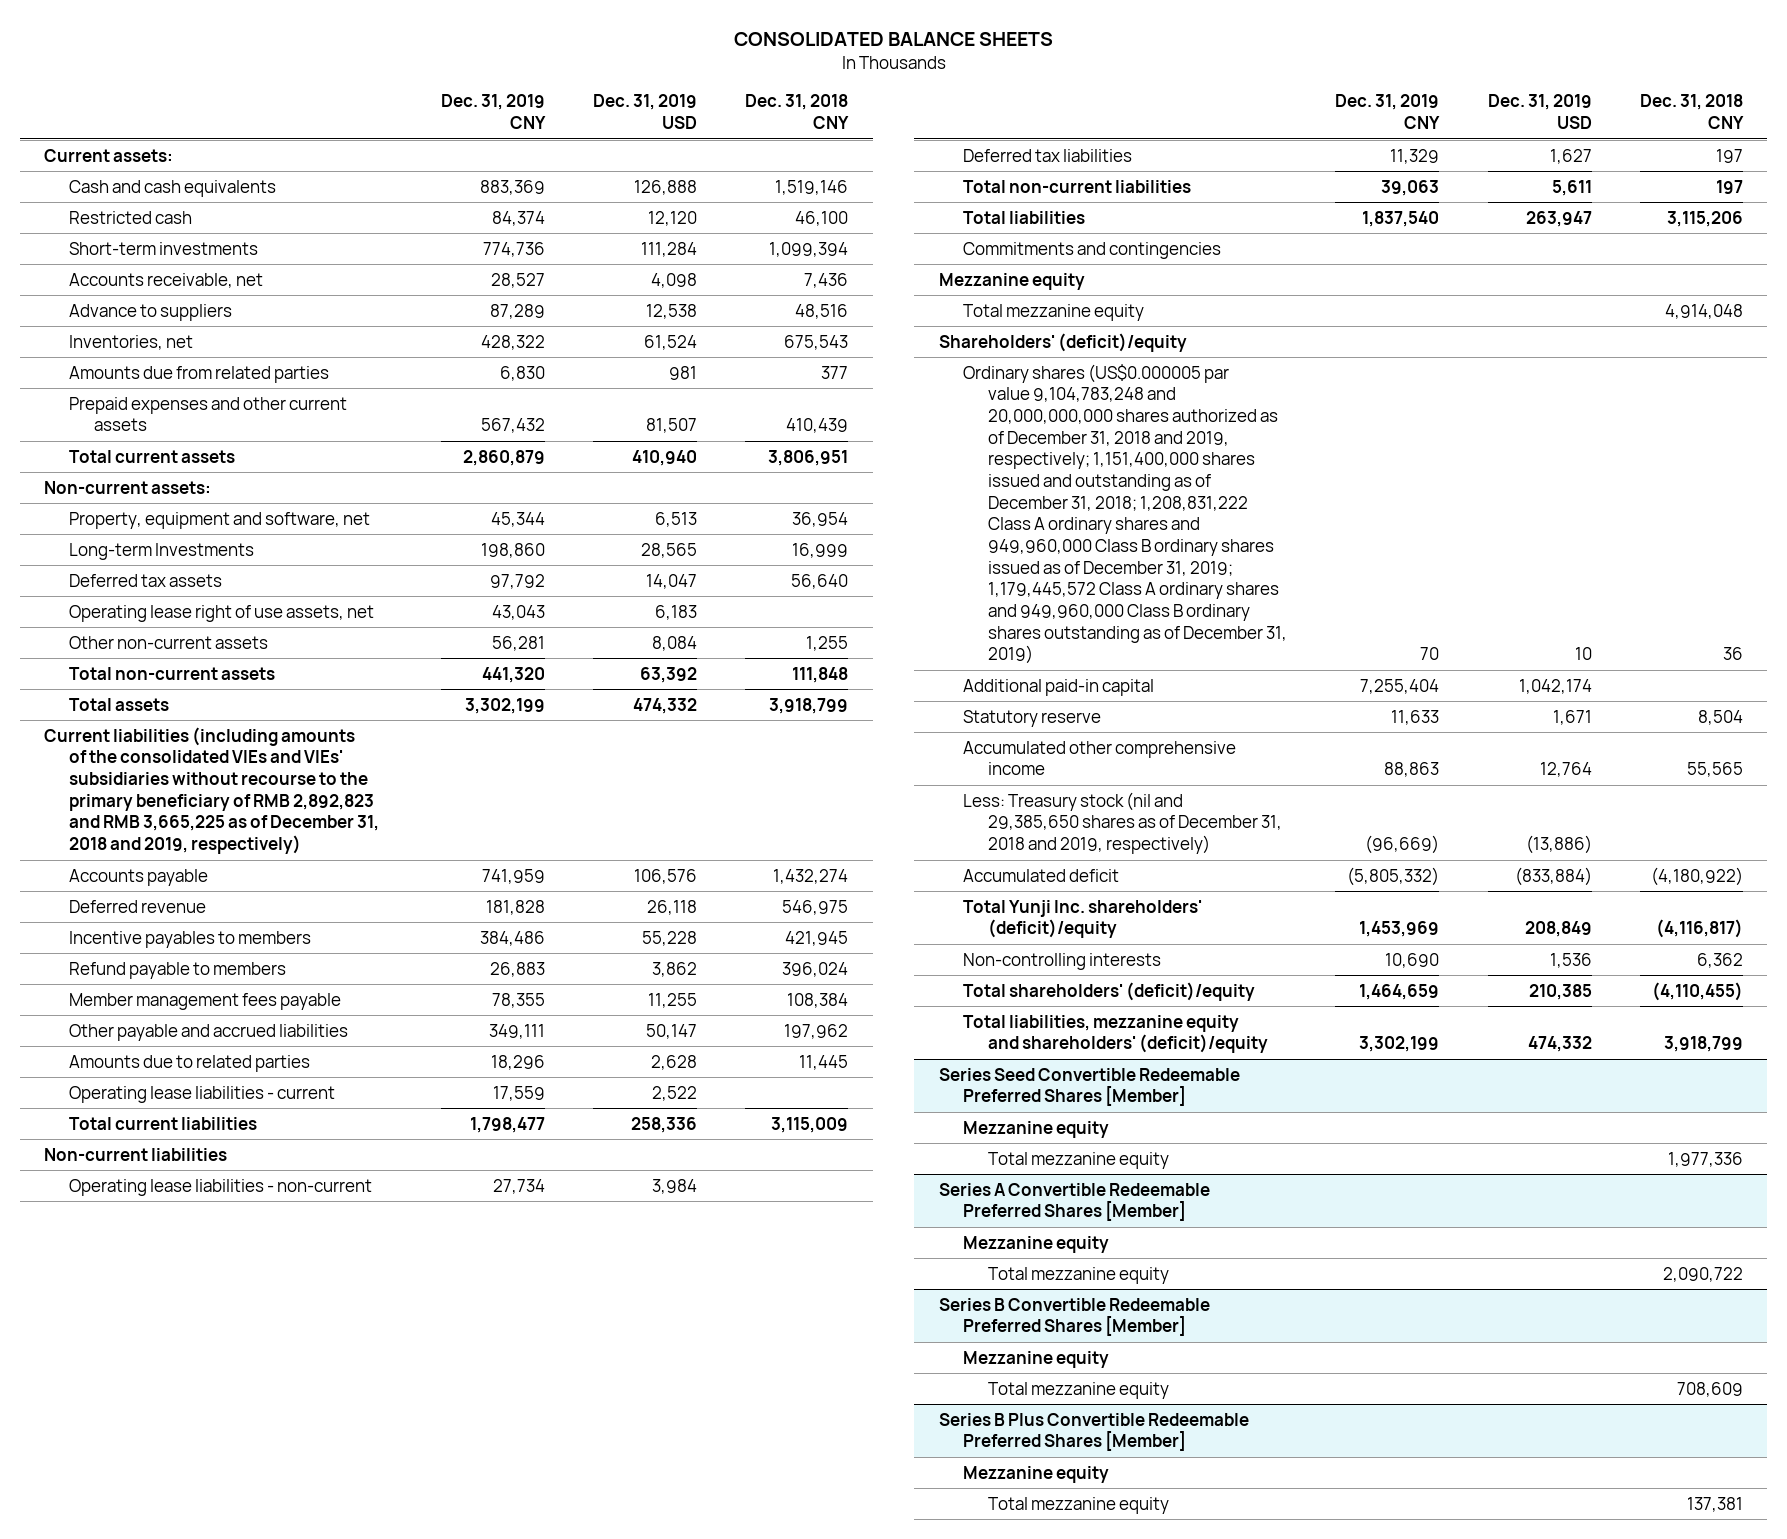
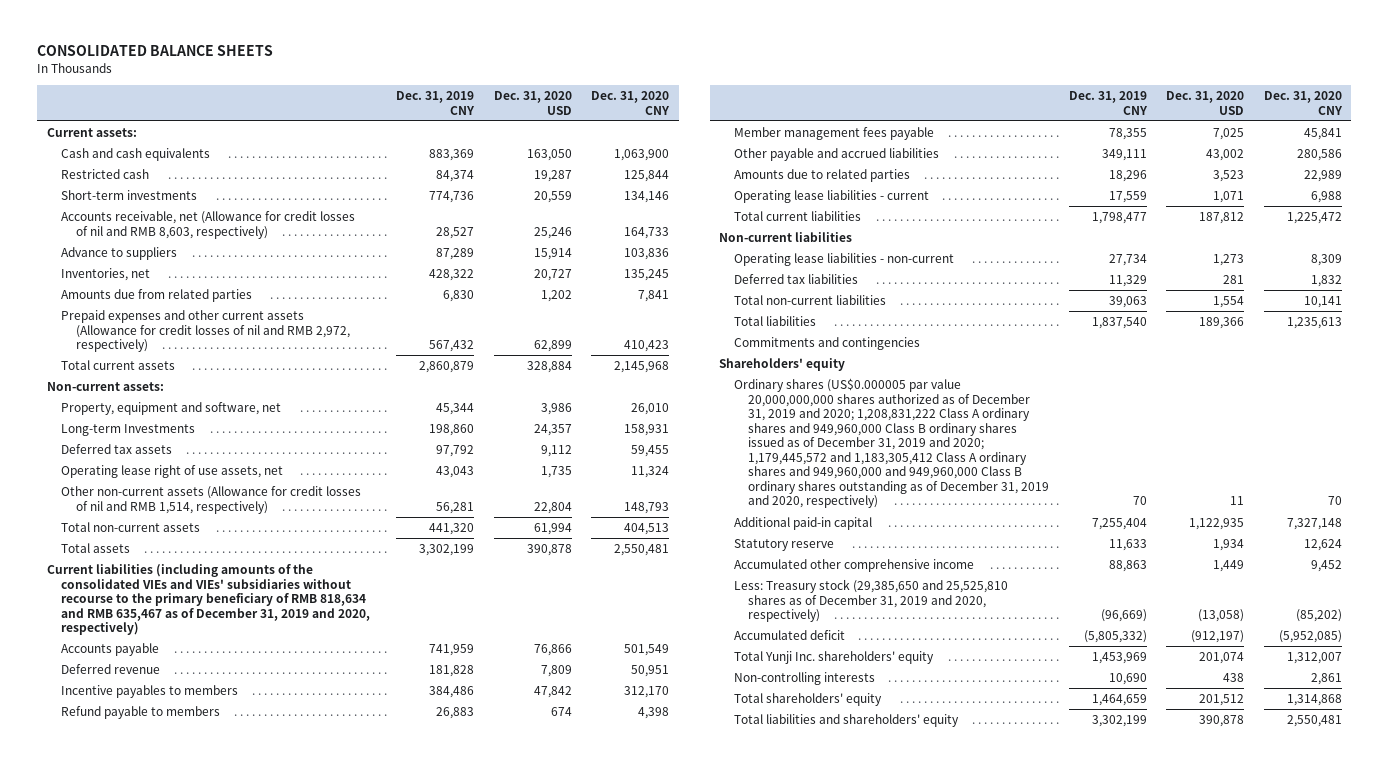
- | Dec. 31, 2019 CNY | Dec. 31, 2019 USD | Dec. 31, 2018 CNY
+ | Dec. 31, 2019 CNY | Dec. 31, 2020 USD | Dec. 31, 2020 CNY
- Accounts receivable, net | 28,527 | 4,098 | 7,436
+ Accounts receivable, net (Allowance for credit losses of nil and RMB 8,603, respectively) | 28,527 | 25,246 | 164,733
- Prepaid expenses and other current assets | 567,432 | 81,507 | 410,439
+ Prepaid expenses and other current assets (Allowance for credit losses of nil and RMB 2,972, respectively) | 567,432 | 62,899 | 410,423
- Other non-current assets | 56,281 | 8,084 | 1,255
+ Other non-current assets (Allowance for credit losses of nil and RMB 1,514, respectively) | 56,281 | 22,804 | 148,793
- Current liabilities (including amounts of the consolidated VIEs and VIEs' subsidiaries without recourse to the primary beneficiary of RMB 2,892,823 and RMB 3,665,225 as of December 31, 2018 and 2019, respectively)
+ Current liabilities (including amounts of the consolidated VIEs and VIEs' subsidiaries without recourse to the primary beneficiary of RMB 818,634 and RMB 635,467 as of December 31, 2019 and 2020, respectively)
- Mezzanine equity
- Total mezzanine equity | | | 4,914,048
- Shareholders' (deficit)/equity
- Ordinary shares (US$0.000005 par value 9,104,783,248 and 20,000,000,000 shares authorized as of December 31, 2018 and 2019, respectively; 1,151,400,000 shares issued and outstanding as of December 31, 2018; 1,208,831,222 Class A ordinary shares and 949,960,000 Class B ordinary shares issued as of December 31, 2019; 1,179,445,572 Class A ordinary shares and 949,960,000 Class B ordinary shares outstanding as of December 31, 2019) | 70 | 10 | 36
+ Shareholders' equity
+ Ordinary shares (US$0.000005 par value 20,000,000,000 shares authorized as of December 31, 2019 and 2020; 1,208,831,222 Class A ordinary shares and 949,960,000 Class B ordinary shares issued as of December 31, 2019 and 2020; 1,179,445,572 and 1,183,305,412 Class A ordinary shares and 949,960,000 and 949,960,000 Class B ordinary shares outstanding as of December 31, 2019 and 2020, respectively) | 70 | 11 | 70
- Less: Treasury stock (nil and 29,385,650 shares as of December 31, 2018 and 2019, respectively) | (96,669) | (13,886) |
+ Less: Treasury stock (29,385,650 and 25,525,810 shares as of December 31, 2019 and 2020, respectively) | (96,669) | (13,058) | (85,202)
- Total Yunji Inc. shareholders' (deficit)/equity | 1,453,969 | 208,849 | (4,116,817)
+ Total Yunji Inc. shareholders' equity | 1,453,969 | 201,074 | 1,312,007
- Total shareholders' (deficit)/equity | 1,464,659 | 210,385 | (4,110,455)
- Total liabilities, mezzanine equity and shareholders' (deficit)/equity | 3,302,199 | 474,332 | 3,918,799
- Series Seed Convertible Redeemable Preferred Shares [Member]
- Mezzanine equity
- Total mezzanine equity | | | 1,977,336
- Series A Convertible Redeemable Preferred Shares [Member]
- Mezzanine equity
- Total mezzanine equity | | | 2,090,722
- Series B Convertible Redeemable Preferred Shares [Member]
- Mezzanine equity
- Total mezzanine equity | | | 708,609
- Series B Plus Convertible Redeemable Preferred Shares [Member]
- Mezzanine equity
- Total mezzanine equity | | | 137,381
+ Total shareholders' equity | 1,464,659 | 201,512 | 1,314,868
+ Total liabilities and shareholders' equity | 3,302,199 | 390,878 | 2,550,481

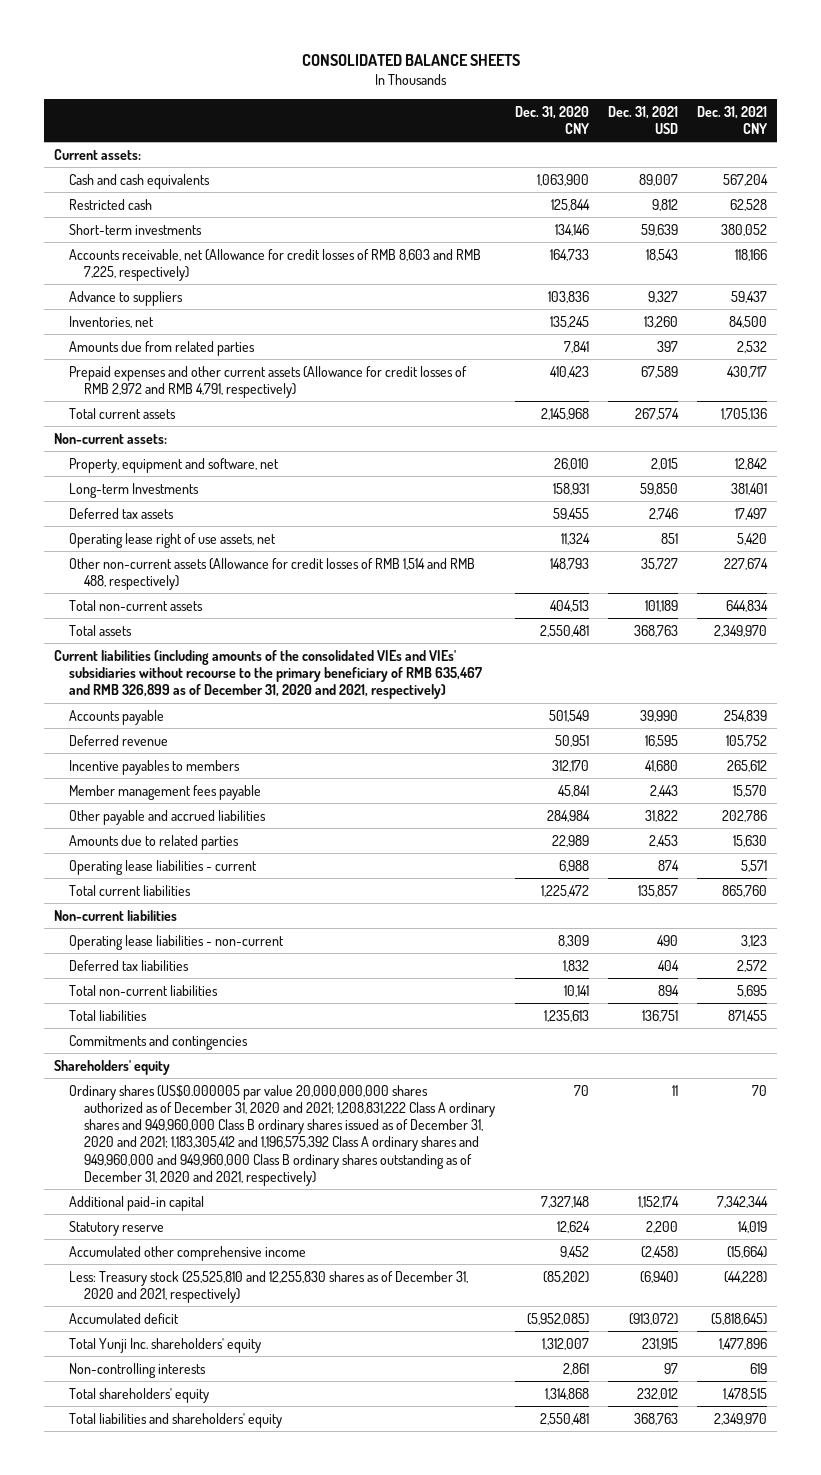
- | Dec. 31, 2019 CNY | Dec. 31, 2020 USD | Dec. 31, 2020 CNY
+ | Dec. 31, 2020 CNY | Dec. 31, 2021 USD | Dec. 31, 2021 CNY
- Accounts receivable, net (Allowance for credit losses of nil and RMB 8,603, respectively) | 28,527 | 25,246 | 164,733
+ Accounts receivable, net (Allowance for credit losses of RMB 8,603 and RMB 7,225, respectively) | 164,733 | 18,543 | 118,166
- Prepaid expenses and other current assets (Allowance for credit losses of nil and RMB 2,972, respectively) | 567,432 | 62,899 | 410,423
+ Prepaid expenses and other current assets (Allowance for credit losses of RMB 2,972 and RMB 4,791, respectively) | 410,423 | 67,589 | 430,717
- Other non-current assets (Allowance for credit losses of nil and RMB 1,514, respectively) | 56,281 | 22,804 | 148,793
+ Other non-current assets (Allowance for credit losses of RMB 1,514 and RMB 488, respectively) | 148,793 | 35,727 | 227,674
- Current liabilities (including amounts of the consolidated VIEs and VIEs' subsidiaries without recourse to the primary beneficiary of RMB 818,634 and RMB 635,467 as of December 31, 2019 and 2020, respectively)
+ Current liabilities (including amounts of the consolidated VIEs and VIEs' subsidiaries without recourse to the primary beneficiary of RMB 635,467 and RMB 326,899 as of December 31, 2020 and 2021, respectively)
- Refund payable to members | 26,883 | 674 | 4,398
- Other payable and accrued liabilities | 349,111 | 43,002 | 280,586
+ Other payable and accrued liabilities | 284,984 | 31,822 | 202,786
- Ordinary shares (US$0.000005 par value 20,000,000,000 shares authorized as of December 31, 2019 and 2020; 1,208,831,222 Class A ordinary shares and 949,960,000 Class B ordinary shares issued as of December 31, 2019 and 2020; 1,179,445,572 and 1,183,305,412 Class A ordinary shares and 949,960,000 and 949,960,000 Class B ordinary shares outstanding as of December 31, 2019 and 2020, respectively) | 70 | 11 | 70
+ Ordinary shares (US$0.000005 par value 20,000,000,000 shares authorized as of December 31, 2020 and 2021; 1,208,831,222 Class A ordinary shares and 949,960,000 Class B ordinary shares issued as of December 31, 2020 and 2021; 1,183,305,412 and 1,196,575,392 Class A ordinary shares and 949,960,000 and 949,960,000 Class B ordinary shares outstanding as of December 31, 2020 and 2021, respectively) | 70 | 11 | 70
- Less: Treasury stock (29,385,650 and 25,525,810 shares as of December 31, 2019 and 2020, respectively) | (96,669) | (13,058) | (85,202)
+ Less: Treasury stock (25,525,810 and 12,255,830 shares as of December 31, 2020 and 2021, respectively) | (85,202) | (6,940) | (44,228)

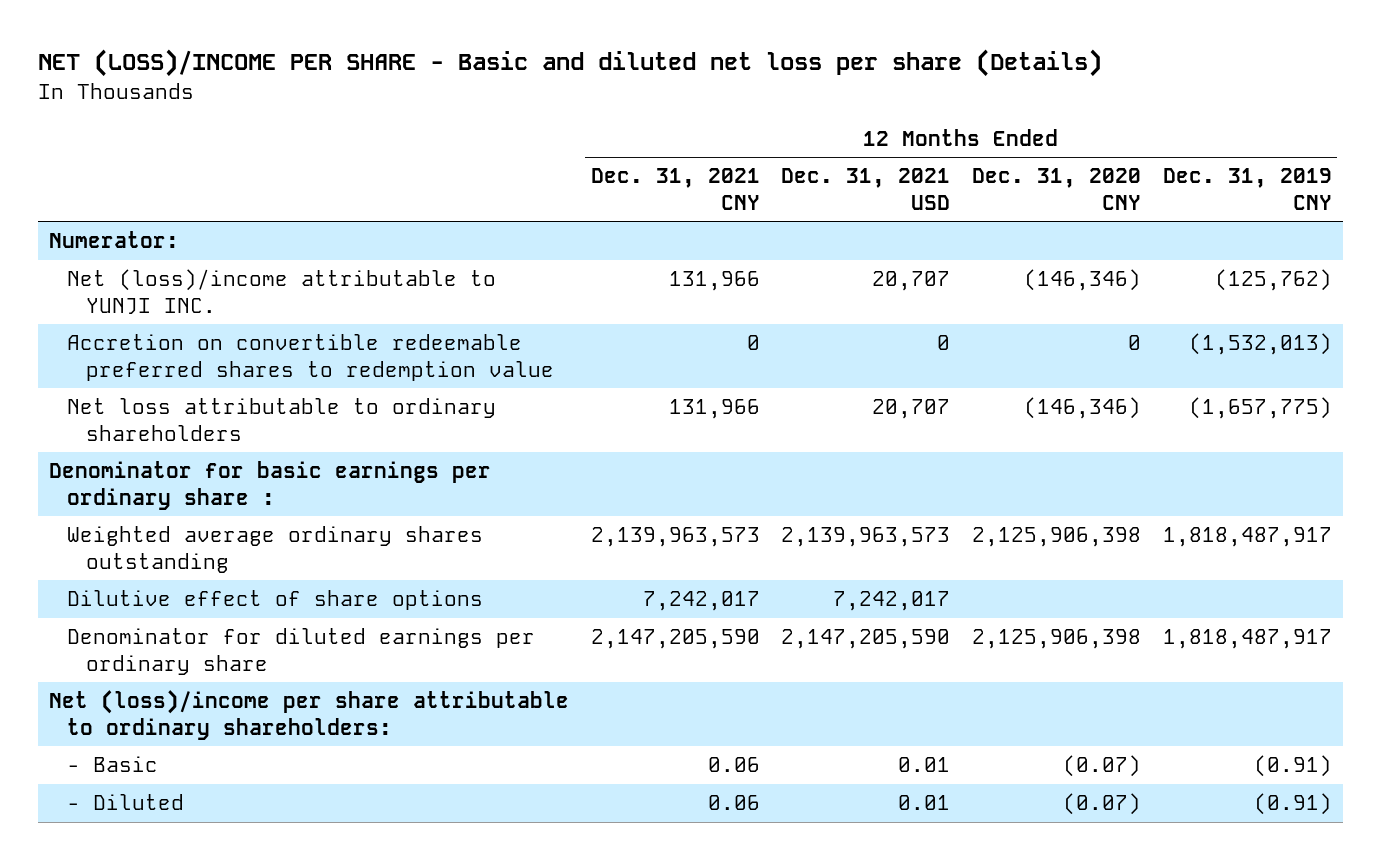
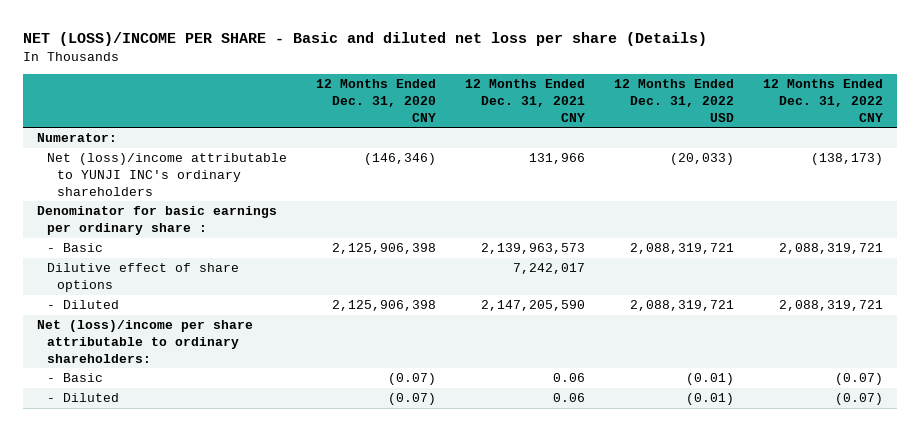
- | 12 Months Ended Dec. 31, 2021 CNY | 12 Months Ended Dec. 31, 2021 USD | 12 Months Ended Dec. 31, 2020 CNY | 12 Months Ended Dec. 31, 2019 CNY
+ | 12 Months Ended Dec. 31, 2020 CNY | 12 Months Ended Dec. 31, 2021 CNY | 12 Months Ended Dec. 31, 2022 USD | 12 Months Ended Dec. 31, 2022 CNY
- Net (loss)/income attributable to YUNJI INC. | 131,966 | 20,707 | (146,346) | (125,762)
- Accretion on convertible redeemable preferred shares to redemption value | 0 | 0 | 0 | (1,532,013)
- Net loss attributable to ordinary shareholders | 131,966 | 20,707 | (146,346) | (1,657,775)
+ Net (loss)/income attributable to YUNJI INC's ordinary shareholders | (146,346) | 131,966 | (20,033) | (138,173)
- Weighted average ordinary shares outstanding | 2,139,963,573 | 2,139,963,573 | 2,125,906,398 | 1,818,487,917
+ - Basic | 2,125,906,398 | 2,139,963,573 | 2,088,319,721 | 2,088,319,721
- Denominator for diluted earnings per ordinary share | 2,147,205,590 | 2,147,205,590 | 2,125,906,398 | 1,818,487,917
+ - Diluted | 2,125,906,398 | 2,147,205,590 | 2,088,319,721 | 2,088,319,721

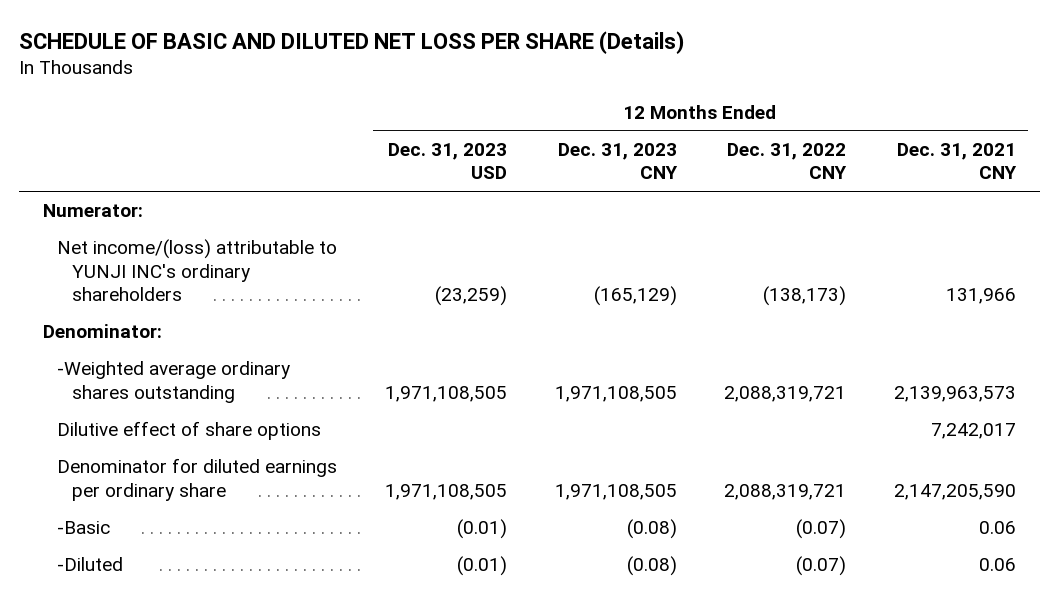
- NET (LOSS)/INCOME PER SHARE - Basic and diluted net loss per share (Details)
+ SCHEDULE OF BASIC AND DILUTED NET LOSS PER SHARE (Details)
- | 12 Months Ended Dec. 31, 2020 CNY | 12 Months Ended Dec. 31, 2021 CNY | 12 Months Ended Dec. 31, 2022 USD | 12 Months Ended Dec. 31, 2022 CNY
+ | 12 Months Ended Dec. 31, 2023 USD | 12 Months Ended Dec. 31, 2023 CNY | 12 Months Ended Dec. 31, 2022 CNY | 12 Months Ended Dec. 31, 2021 CNY
- Net (loss)/income attributable to YUNJI INC's ordinary shareholders | (146,346) | 131,966 | (20,033) | (138,173)
- Denominator for basic earnings per ordinary share :
- - Basic | 2,125,906,398 | 2,139,963,573 | 2,088,319,721 | 2,088,319,721
+ Net income/(loss) attributable to YUNJI INC's ordinary shareholders | (23,259) | (165,129) | (138,173) | 131,966
+ Denominator:
+ -Weighted average ordinary shares outstanding | 1,971,108,505 | 1,971,108,505 | 2,088,319,721 | 2,139,963,573
- - Diluted | 2,125,906,398 | 2,147,205,590 | 2,088,319,721 | 2,088,319,721
- Net (loss)/income per share attributable to ordinary shareholders:
- - Basic | (0.07) | 0.06 | (0.01) | (0.07)
- - Diluted | (0.07) | 0.06 | (0.01) | (0.07)
+ Denominator for diluted earnings per ordinary share | 1,971,108,505 | 1,971,108,505 | 2,088,319,721 | 2,147,205,590
+ -Basic | (0.01) | (0.08) | (0.07) | 0.06
+ -Diluted | (0.01) | (0.08) | (0.07) | 0.06

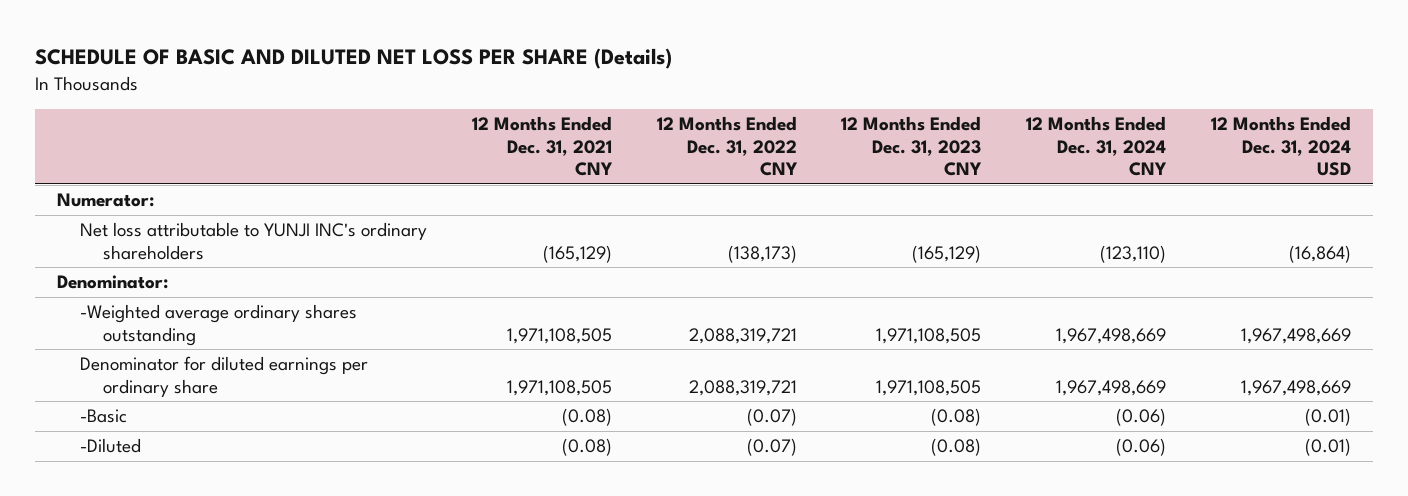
- | 12 Months Ended Dec. 31, 2023 USD | 12 Months Ended Dec. 31, 2023 CNY | 12 Months Ended Dec. 31, 2022 CNY | 12 Months Ended Dec. 31, 2021 CNY
+ | 12 Months Ended Dec. 31, 2021 CNY | 12 Months Ended Dec. 31, 2022 CNY | 12 Months Ended Dec. 31, 2023 CNY | 12 Months Ended Dec. 31, 2024 CNY | 12 Months Ended Dec. 31, 2024 USD
- Net income/(loss) attributable to YUNJI INC's ordinary shareholders | (23,259) | (165,129) | (138,173) | 131,966
+ Net loss attributable to YUNJI INC's ordinary shareholders | (165,129) | (138,173) | (165,129) | (123,110) | (16,864)
- -Weighted average ordinary shares outstanding | 1,971,108,505 | 1,971,108,505 | 2,088,319,721 | 2,139,963,573
- Dilutive effect of share options | | | | 7,242,017
- Denominator for diluted earnings per ordinary share | 1,971,108,505 | 1,971,108,505 | 2,088,319,721 | 2,147,205,590
- -Basic | (0.01) | (0.08) | (0.07) | 0.06
- -Diluted | (0.01) | (0.08) | (0.07) | 0.06
+ -Weighted average ordinary shares outstanding | 1,971,108,505 | 2,088,319,721 | 1,971,108,505 | 1,967,498,669 | 1,967,498,669
+ Denominator for diluted earnings per ordinary share | 1,971,108,505 | 2,088,319,721 | 1,971,108,505 | 1,967,498,669 | 1,967,498,669
+ -Basic | (0.08) | (0.07) | (0.08) | (0.06) | (0.01)
+ -Diluted | (0.08) | (0.07) | (0.08) | (0.06) | (0.01)

